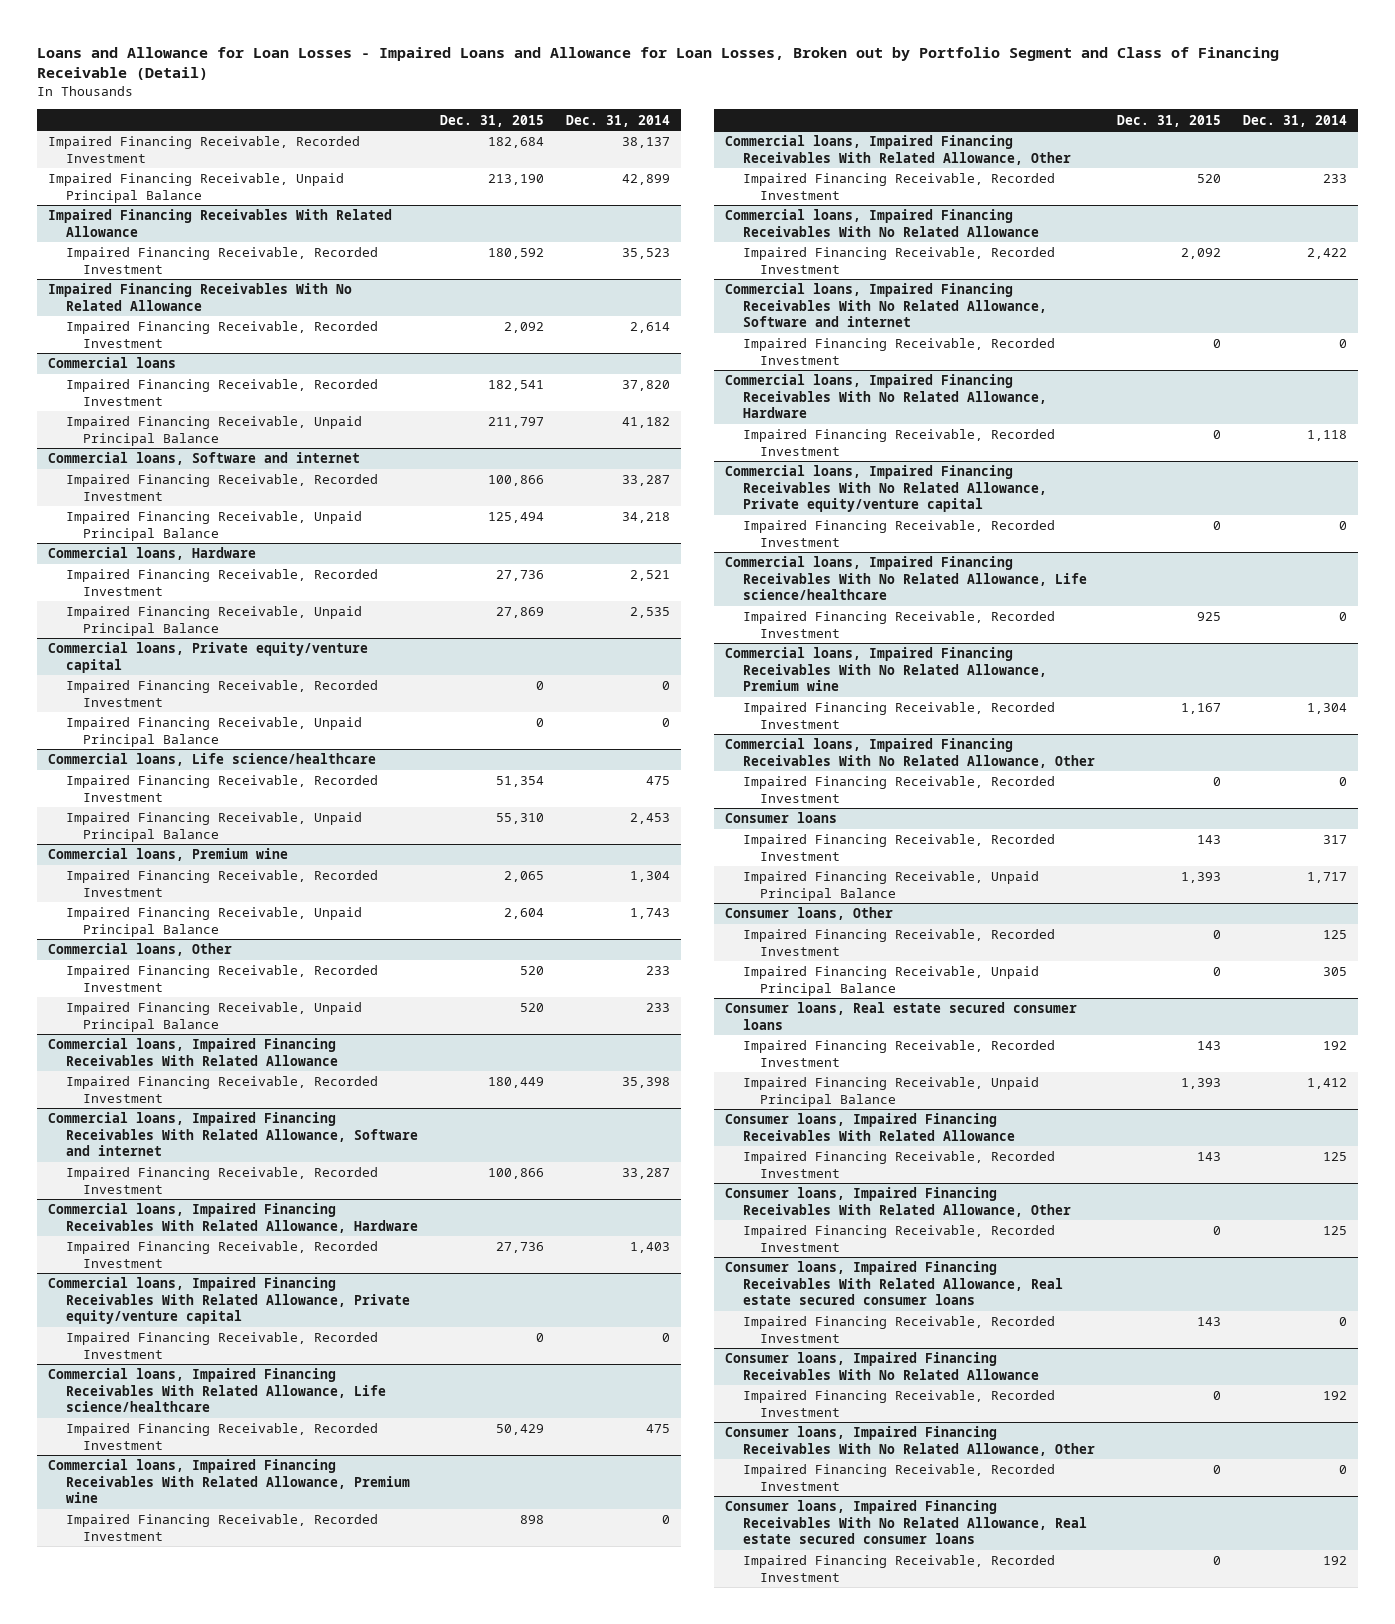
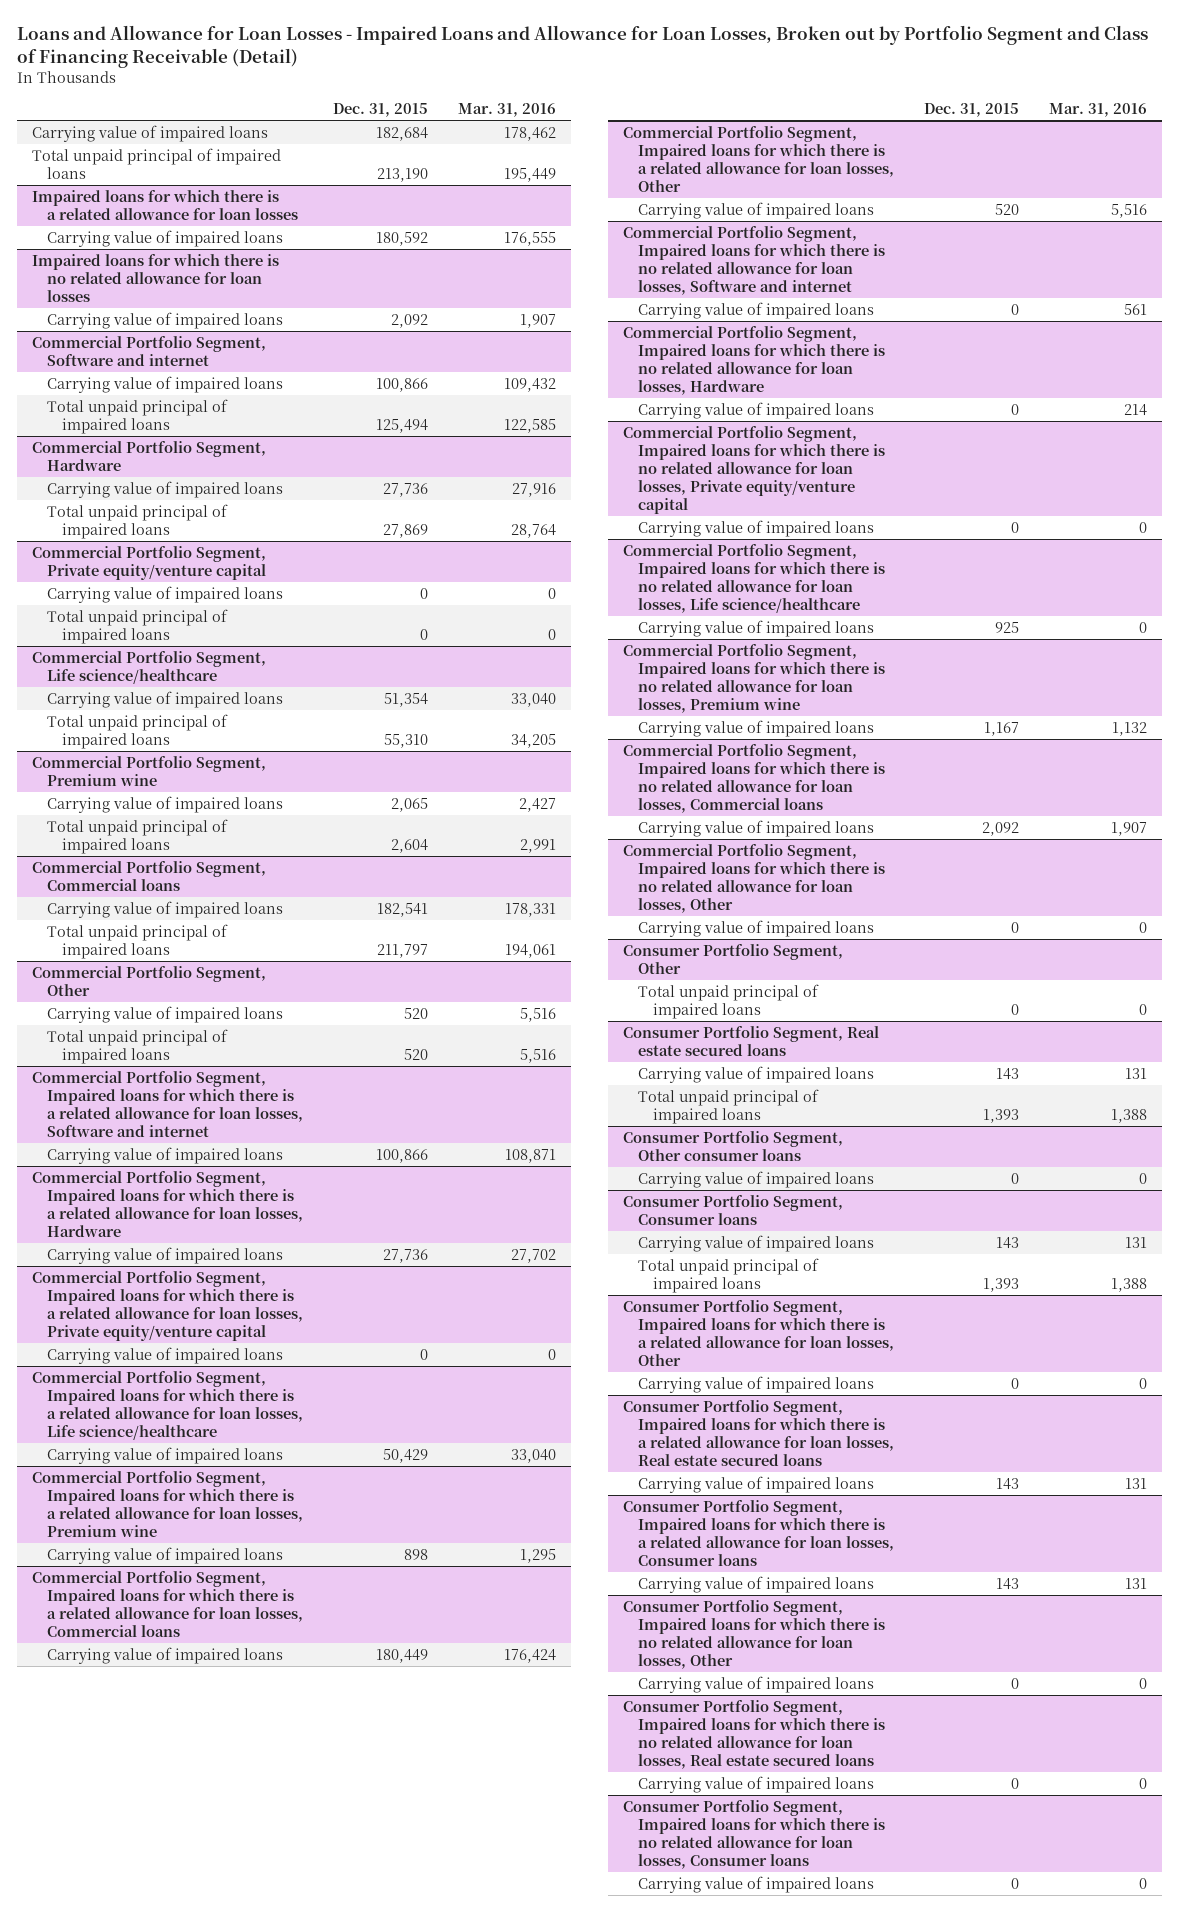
- | Dec. 31, 2015 | Dec. 31, 2014
+ | Dec. 31, 2015 | Mar. 31, 2016
- Impaired Financing Receivable, Recorded Investment | 182,684 | 38,137
- Impaired Financing Receivable, Unpaid Principal Balance | 213,190 | 42,899
- Impaired Financing Receivables With Related Allowance
- Impaired Financing Receivable, Recorded Investment | 180,592 | 35,523
- Impaired Financing Receivables With No Related Allowance
- Impaired Financing Receivable, Recorded Investment | 2,092 | 2,614
- Commercial loans
- Impaired Financing Receivable, Recorded Investment | 182,541 | 37,820
- Impaired Financing Receivable, Unpaid Principal Balance | 211,797 | 41,182
- Commercial loans, Software and internet
- Impaired Financing Receivable, Recorded Investment | 100,866 | 33,287
- Impaired Financing Receivable, Unpaid Principal Balance | 125,494 | 34,218
- Commercial loans, Hardware
- Impaired Financing Receivable, Recorded Investment | 27,736 | 2,521
- Impaired Financing Receivable, Unpaid Principal Balance | 27,869 | 2,535
- Commercial loans, Private equity/venture capital
- Impaired Financing Receivable, Recorded Investment | 0 | 0
- Impaired Financing Receivable, Unpaid Principal Balance | 0 | 0
- Commercial loans, Life science/healthcare
- Impaired Financing Receivable, Recorded Investment | 51,354 | 475
- Impaired Financing Receivable, Unpaid Principal Balance | 55,310 | 2,453
- Commercial loans, Premium wine
- Impaired Financing Receivable, Recorded Investment | 2,065 | 1,304
- Impaired Financing Receivable, Unpaid Principal Balance | 2,604 | 1,743
- Commercial loans, Other
- Impaired Financing Receivable, Recorded Investment | 520 | 233
- Impaired Financing Receivable, Unpaid Principal Balance | 520 | 233
- Commercial loans, Impaired Financing Receivables With Related Allowance
- Impaired Financing Receivable, Recorded Investment | 180,449 | 35,398
- Commercial loans, Impaired Financing Receivables With Related Allowance, Software and internet
- Impaired Financing Receivable, Recorded Investment | 100,866 | 33,287
- Commercial loans, Impaired Financing Receivables With Related Allowance, Hardware
- Impaired Financing Receivable, Recorded Investment | 27,736 | 1,403
- Commercial loans, Impaired Financing Receivables With Related Allowance, Private equity/venture capital
- Impaired Financing Receivable, Recorded Investment | 0 | 0
- Commercial loans, Impaired Financing Receivables With Related Allowance, Life science/healthcare
- Impaired Financing Receivable, Recorded Investment | 50,429 | 475
- Commercial loans, Impaired Financing Receivables With Related Allowance, Premium wine
- Impaired Financing Receivable, Recorded Investment | 898 | 0
- Commercial loans, Impaired Financing Receivables With Related Allowance, Other
- Impaired Financing Receivable, Recorded Investment | 520 | 233
- Commercial loans, Impaired Financing Receivables With No Related Allowance
- Impaired Financing Receivable, Recorded Investment | 2,092 | 2,422
- Commercial loans, Impaired Financing Receivables With No Related Allowance, Software and internet
- Impaired Financing Receivable, Recorded Investment | 0 | 0
- Commercial loans, Impaired Financing Receivables With No Related Allowance, Hardware
- Impaired Financing Receivable, Recorded Investment | 0 | 1,118
- Commercial loans, Impaired Financing Receivables With No Related Allowance, Private equity/venture capital
- Impaired Financing Receivable, Recorded Investment | 0 | 0
- Commercial loans, Impaired Financing Receivables With No Related Allowance, Life science/healthcare
- Impaired Financing Receivable, Recorded Investment | 925 | 0
- Commercial loans, Impaired Financing Receivables With No Related Allowance, Premium wine
- Impaired Financing Receivable, Recorded Investment | 1,167 | 1,304
- Commercial loans, Impaired Financing Receivables With No Related Allowance, Other
- Impaired Financing Receivable, Recorded Investment | 0 | 0
- Consumer loans
- Impaired Financing Receivable, Recorded Investment | 143 | 317
- Impaired Financing Receivable, Unpaid Principal Balance | 1,393 | 1,717
- Consumer loans, Other
- Impaired Financing Receivable, Recorded Investment | 0 | 125
- Impaired Financing Receivable, Unpaid Principal Balance | 0 | 305
- Consumer loans, Real estate secured consumer loans
- Impaired Financing Receivable, Recorded Investment | 143 | 192
- Impaired Financing Receivable, Unpaid Principal Balance | 1,393 | 1,412
- Consumer loans, Impaired Financing Receivables With Related Allowance
- Impaired Financing Receivable, Recorded Investment | 143 | 125
- Consumer loans, Impaired Financing Receivables With Related Allowance, Other
- Impaired Financing Receivable, Recorded Investment | 0 | 125
- Consumer loans, Impaired Financing Receivables With Related Allowance, Real estate secured consumer loans
- Impaired Financing Receivable, Recorded Investment | 143 | 0
- Consumer loans, Impaired Financing Receivables With No Related Allowance
- Impaired Financing Receivable, Recorded Investment | 0 | 192
- Consumer loans, Impaired Financing Receivables With No Related Allowance, Other
- Impaired Financing Receivable, Recorded Investment | 0 | 0
- Consumer loans, Impaired Financing Receivables With No Related Allowance, Real estate secured consumer loans
- Impaired Financing Receivable, Recorded Investment | 0 | 192
+ Carrying value of impaired loans | 182,684 | 178,462
+ Total unpaid principal of impaired loans | 213,190 | 195,449
+ Impaired loans for which there is a related allowance for loan losses
+ Carrying value of impaired loans | 180,592 | 176,555
+ Impaired loans for which there is no related allowance for loan losses
+ Carrying value of impaired loans | 2,092 | 1,907
+ Commercial Portfolio Segment, Software and internet
+ Carrying value of impaired loans | 100,866 | 109,432
+ Total unpaid principal of impaired loans | 125,494 | 122,585
+ Commercial Portfolio Segment, Hardware
+ Carrying value of impaired loans | 27,736 | 27,916
+ Total unpaid principal of impaired loans | 27,869 | 28,764
+ Commercial Portfolio Segment, Private equity/venture capital
+ Carrying value of impaired loans | 0 | 0
+ Total unpaid principal of impaired loans | 0 | 0
+ Commercial Portfolio Segment, Life science/healthcare
+ Carrying value of impaired loans | 51,354 | 33,040
+ Total unpaid principal of impaired loans | 55,310 | 34,205
+ Commercial Portfolio Segment, Premium wine
+ Carrying value of impaired loans | 2,065 | 2,427
+ Total unpaid principal of impaired loans | 2,604 | 2,991
+ Commercial Portfolio Segment, Commercial loans
+ Carrying value of impaired loans | 182,541 | 178,331
+ Total unpaid principal of impaired loans | 211,797 | 194,061
+ Commercial Portfolio Segment, Other
+ Carrying value of impaired loans | 520 | 5,516
+ Total unpaid principal of impaired loans | 520 | 5,516
+ Commercial Portfolio Segment, Impaired loans for which there is a related allowance for loan losses, Software and internet
+ Carrying value of impaired loans | 100,866 | 108,871
+ Commercial Portfolio Segment, Impaired loans for which there is a related allowance for loan losses, Hardware
+ Carrying value of impaired loans | 27,736 | 27,702
+ Commercial Portfolio Segment, Impaired loans for which there is a related allowance for loan losses, Private equity/venture capital
+ Carrying value of impaired loans | 0 | 0
+ Commercial Portfolio Segment, Impaired loans for which there is a related allowance for loan losses, Life science/healthcare
+ Carrying value of impaired loans | 50,429 | 33,040
+ Commercial Portfolio Segment, Impaired loans for which there is a related allowance for loan losses, Premium wine
+ Carrying value of impaired loans | 898 | 1,295
+ Commercial Portfolio Segment, Impaired loans for which there is a related allowance for loan losses, Commercial loans
+ Carrying value of impaired loans | 180,449 | 176,424
+ Commercial Portfolio Segment, Impaired loans for which there is a related allowance for loan losses, Other
+ Carrying value of impaired loans | 520 | 5,516
+ Commercial Portfolio Segment, Impaired loans for which there is no related allowance for loan losses, Software and internet
+ Carrying value of impaired loans | 0 | 561
+ Commercial Portfolio Segment, Impaired loans for which there is no related allowance for loan losses, Hardware
+ Carrying value of impaired loans | 0 | 214
+ Commercial Portfolio Segment, Impaired loans for which there is no related allowance for loan losses, Private equity/venture capital
+ Carrying value of impaired loans | 0 | 0
+ Commercial Portfolio Segment, Impaired loans for which there is no related allowance for loan losses, Life science/healthcare
+ Carrying value of impaired loans | 925 | 0
+ Commercial Portfolio Segment, Impaired loans for which there is no related allowance for loan losses, Premium wine
+ Carrying value of impaired loans | 1,167 | 1,132
+ Commercial Portfolio Segment, Impaired loans for which there is no related allowance for loan losses, Commercial loans
+ Carrying value of impaired loans | 2,092 | 1,907
+ Commercial Portfolio Segment, Impaired loans for which there is no related allowance for loan losses, Other
+ Carrying value of impaired loans | 0 | 0
+ Consumer Portfolio Segment, Other
+ Total unpaid principal of impaired loans | 0 | 0
+ Consumer Portfolio Segment, Real estate secured loans
+ Carrying value of impaired loans | 143 | 131
+ Total unpaid principal of impaired loans | 1,393 | 1,388
+ Consumer Portfolio Segment, Other consumer loans
+ Carrying value of impaired loans | 0 | 0
+ Consumer Portfolio Segment, Consumer loans
+ Carrying value of impaired loans | 143 | 131
+ Total unpaid principal of impaired loans | 1,393 | 1,388
+ Consumer Portfolio Segment, Impaired loans for which there is a related allowance for loan losses, Other
+ Carrying value of impaired loans | 0 | 0
+ Consumer Portfolio Segment, Impaired loans for which there is a related allowance for loan losses, Real estate secured loans
+ Carrying value of impaired loans | 143 | 131
+ Consumer Portfolio Segment, Impaired loans for which there is a related allowance for loan losses, Consumer loans
+ Carrying value of impaired loans | 143 | 131
+ Consumer Portfolio Segment, Impaired loans for which there is no related allowance for loan losses, Other
+ Carrying value of impaired loans | 0 | 0
+ Consumer Portfolio Segment, Impaired loans for which there is no related allowance for loan losses, Real estate secured loans
+ Carrying value of impaired loans | 0 | 0
+ Consumer Portfolio Segment, Impaired loans for which there is no related allowance for loan losses, Consumer loans
+ Carrying value of impaired loans | 0 | 0

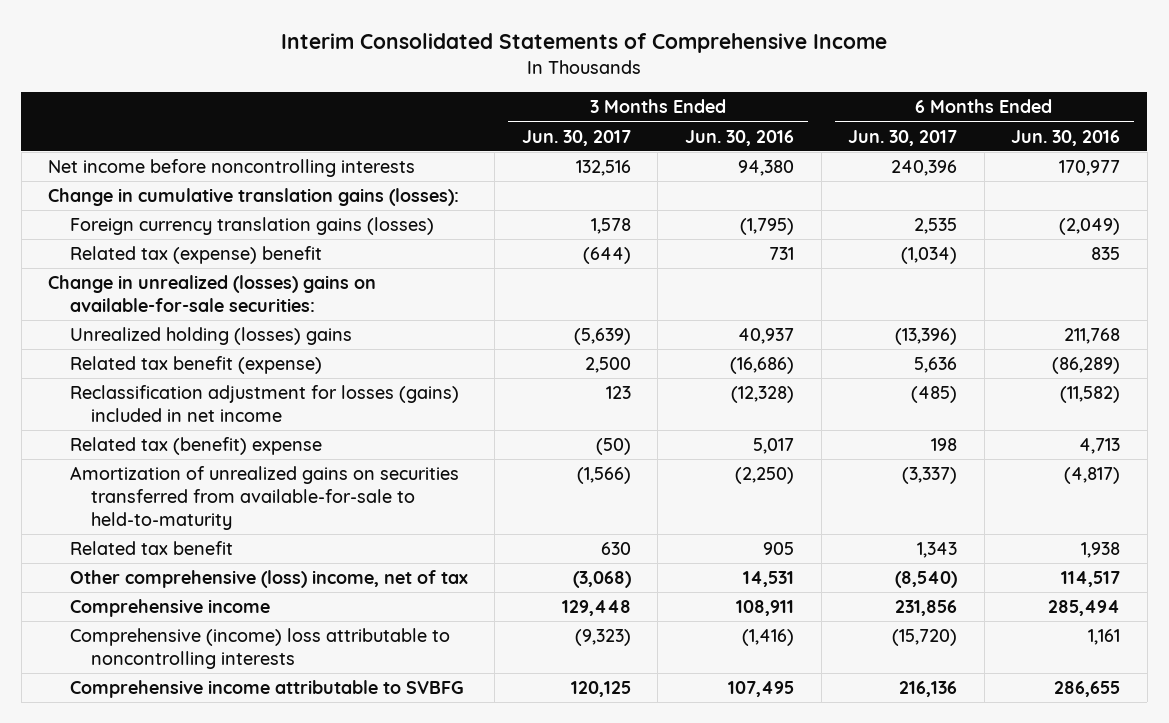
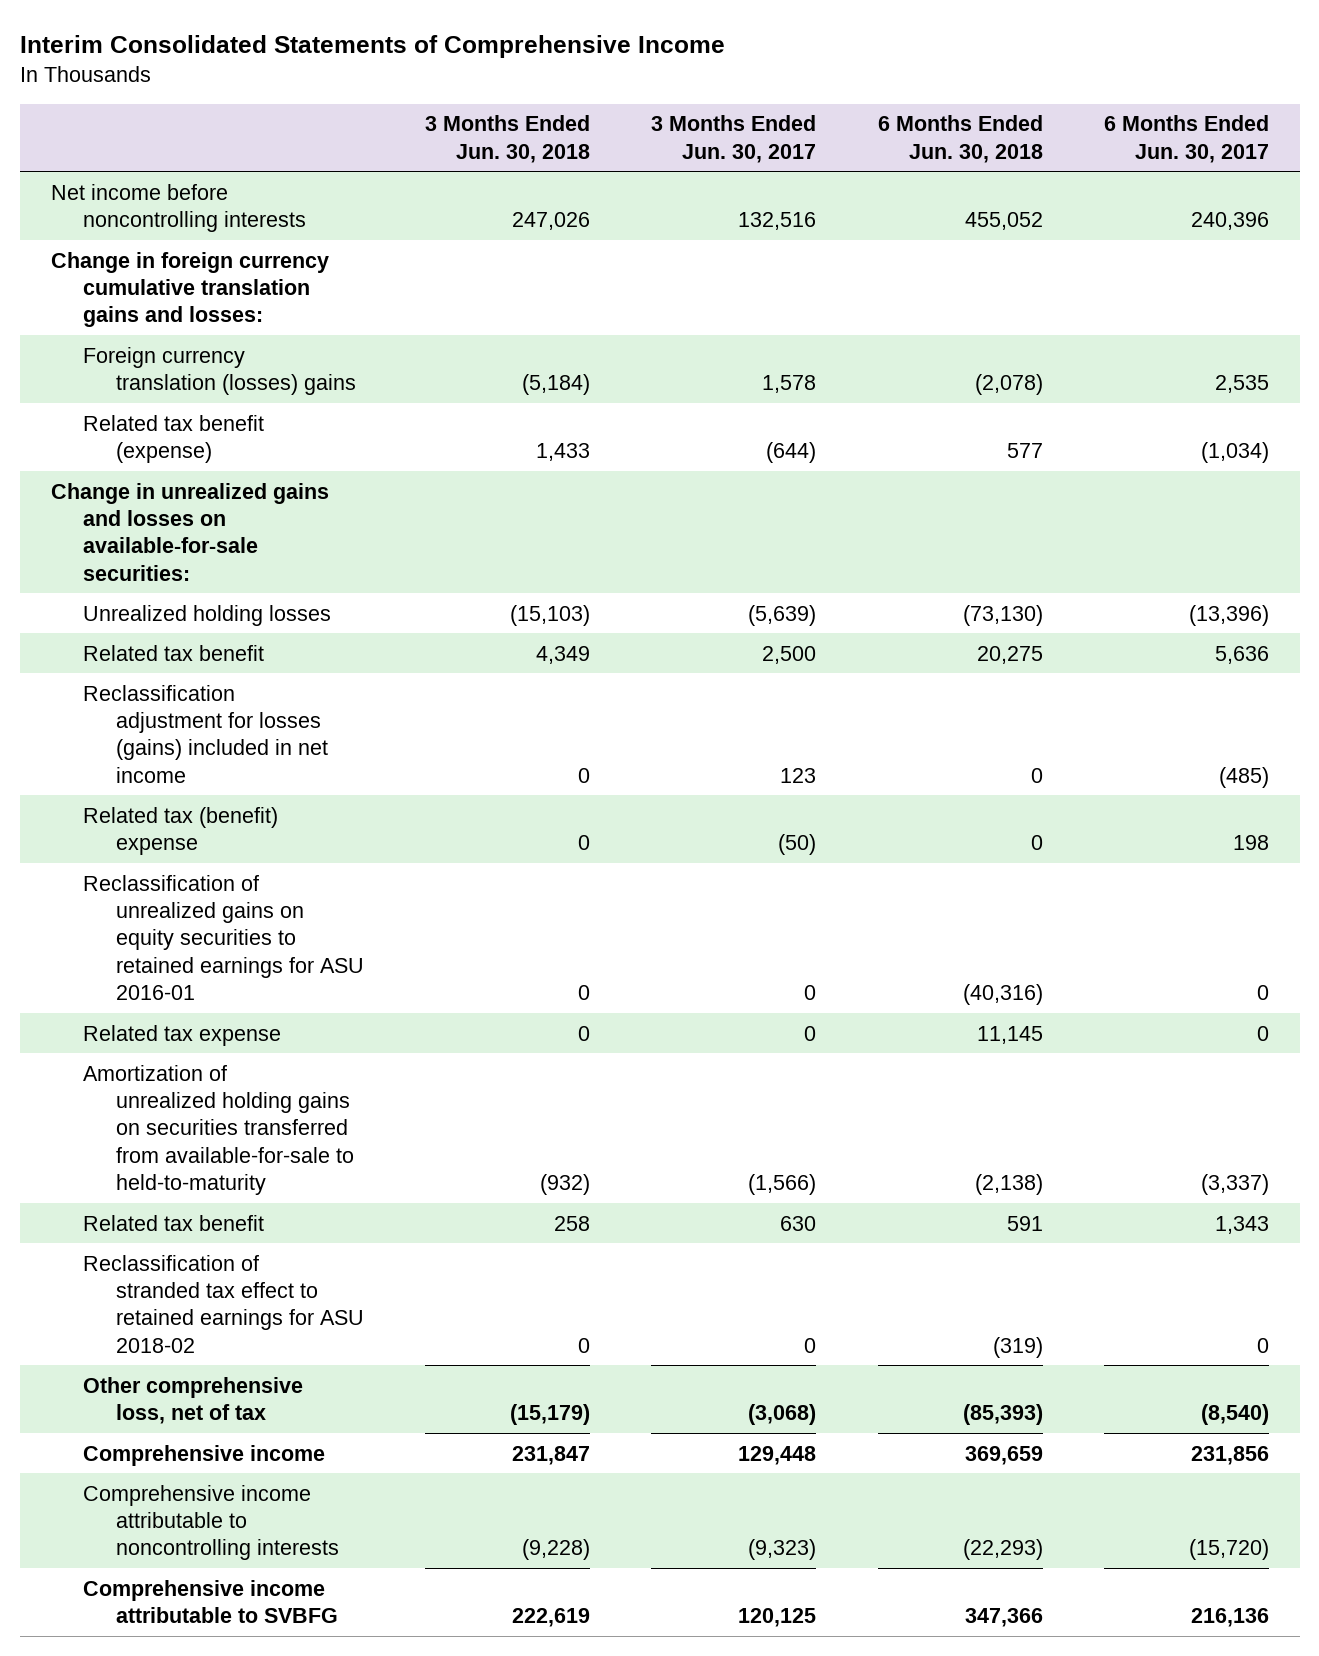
- | 3 Months Ended Jun. 30, 2017 | 3 Months Ended Jun. 30, 2016 | 6 Months Ended Jun. 30, 2017 | 6 Months Ended Jun. 30, 2016
+ | 3 Months Ended Jun. 30, 2018 | 3 Months Ended Jun. 30, 2017 | 6 Months Ended Jun. 30, 2018 | 6 Months Ended Jun. 30, 2017
- Change in cumulative translation gains (losses):
- Foreign currency translation gains (losses) | 1,578 | (1,795) | 2,535 | (2,049)
- Related tax (expense) benefit | (644) | 731 | (1,034) | 835
- Change in unrealized (losses) gains on available-for-sale securities:
- Unrealized holding (losses) gains | (5,639) | 40,937 | (13,396) | 211,768
- Related tax benefit (expense) | 2,500 | (16,686) | 5,636 | (86,289)
+ Change in foreign currency cumulative translation gains and losses:
+ Foreign currency translation (losses) gains | (5,184) | 1,578 | (2,078) | 2,535
+ Related tax benefit (expense) | 1,433 | (644) | 577 | (1,034)
+ Change in unrealized gains and losses on available-for-sale securities:
+ Unrealized holding losses | (15,103) | (5,639) | (73,130) | (13,396)
+ Related tax benefit | 4,349 | 2,500 | 20,275 | 5,636
- Amortization of unrealized gains on securities transferred from available-for-sale to held-to-maturity | (1,566) | (2,250) | (3,337) | (4,817)
+ Reclassification of unrealized gains on equity securities to retained earnings for ASU 2016-01 | 0 | 0 | (40,316) | 0
+ Related tax expense | 0 | 0 | 11,145 | 0
+ Amortization of unrealized holding gains on securities transferred from available-for-sale to held-to-maturity | (932) | (1,566) | (2,138) | (3,337)
- Other comprehensive (loss) income, net of tax | (3,068) | 14,531 | (8,540) | 114,517
+ Reclassification of stranded tax effect to retained earnings for ASU 2018-02 | 0 | 0 | (319) | 0
+ Other comprehensive loss, net of tax | (15,179) | (3,068) | (85,393) | (8,540)
- Comprehensive (income) loss attributable to noncontrolling interests | (9,323) | (1,416) | (15,720) | 1,161
+ Comprehensive income attributable to noncontrolling interests | (9,228) | (9,323) | (22,293) | (15,720)

